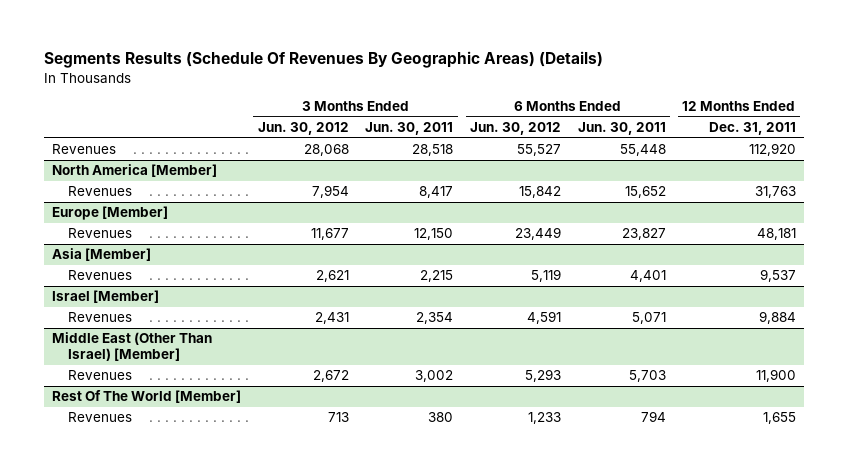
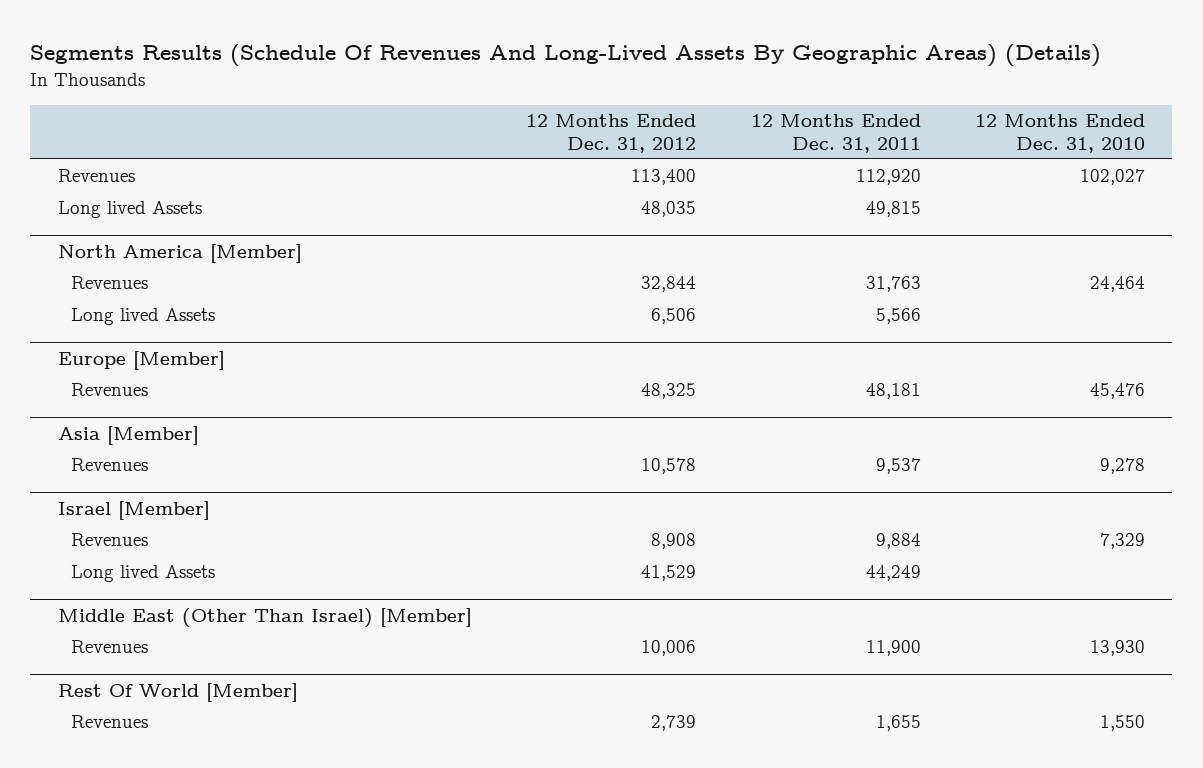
- Segments Results (Schedule Of Revenues By Geographic Areas) (Details)
+ Segments Results (Schedule Of Revenues And Long-Lived Assets By Geographic Areas) (Details)
- | 3 Months Ended Jun. 30, 2012 | 3 Months Ended Jun. 30, 2011 | 6 Months Ended Jun. 30, 2012 | 6 Months Ended Jun. 30, 2011 | 12 Months Ended Dec. 31, 2011
+ | 12 Months Ended Dec. 31, 2012 | 12 Months Ended Dec. 31, 2011 | 12 Months Ended Dec. 31, 2010
+ Long lived Assets | 48,035 | 49,815 |
@ North America [Member]
+ Long lived Assets | 6,506 | 5,566 |
@ Israel [Member]
+ Long lived Assets | 41,529 | 44,249 |
- Rest Of The World [Member]
+ Rest Of World [Member]

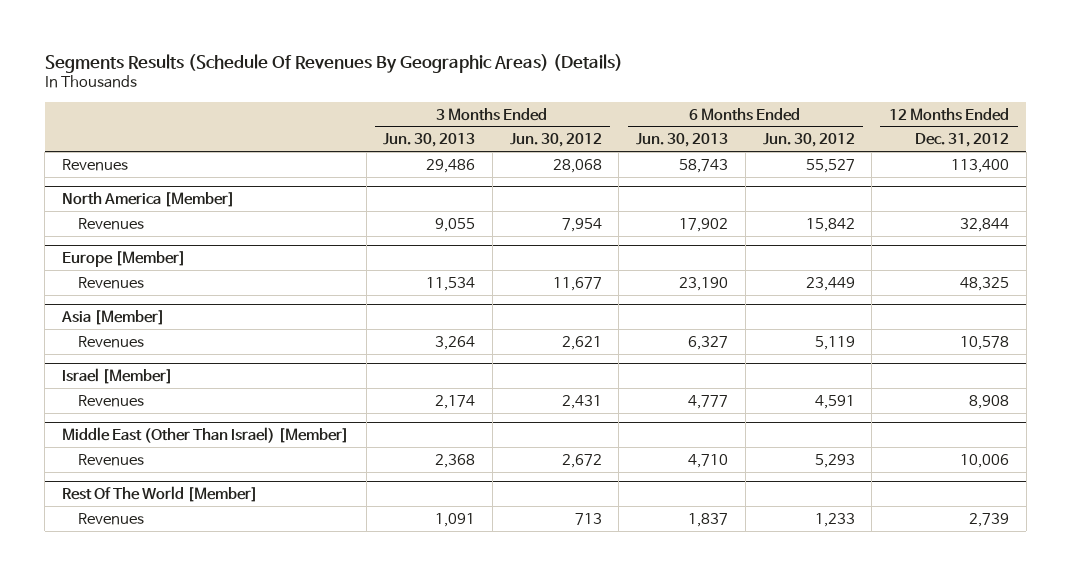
- Segments Results (Schedule Of Revenues And Long-Lived Assets By Geographic Areas) (Details)
+ Segments Results (Schedule Of Revenues By Geographic Areas) (Details)
- | 12 Months Ended Dec. 31, 2012 | 12 Months Ended Dec. 31, 2011 | 12 Months Ended Dec. 31, 2010
+ | 3 Months Ended Jun. 30, 2013 | 3 Months Ended Jun. 30, 2012 | 6 Months Ended Jun. 30, 2013 | 6 Months Ended Jun. 30, 2012 | 12 Months Ended Dec. 31, 2012
- Long lived Assets | 48,035 | 49,815 |
@ North America [Member]
- Long lived Assets | 6,506 | 5,566 |
@ Israel [Member]
- Long lived Assets | 41,529 | 44,249 |
- Rest Of World [Member]
+ Rest Of The World [Member]

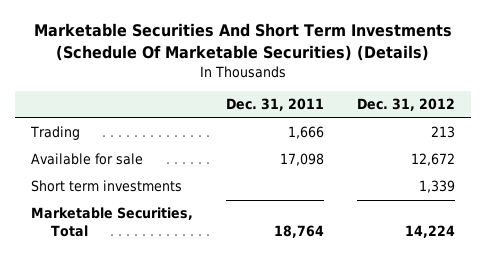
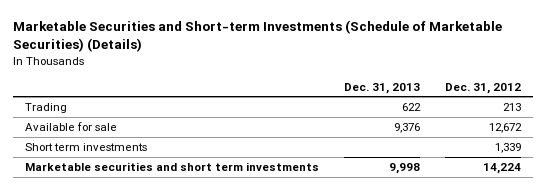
- Marketable Securities And Short Term Investments (Schedule Of Marketable Securities) (Details)
+ Marketable Securities and Short-term Investments (Schedule of Marketable Securities) (Details)
- | Dec. 31, 2011 | Dec. 31, 2012
+ | Dec. 31, 2013 | Dec. 31, 2012
- Marketable Securities, Total | 18,764 | 14,224
+ Marketable securities and short term investments | 9,998 | 14,224

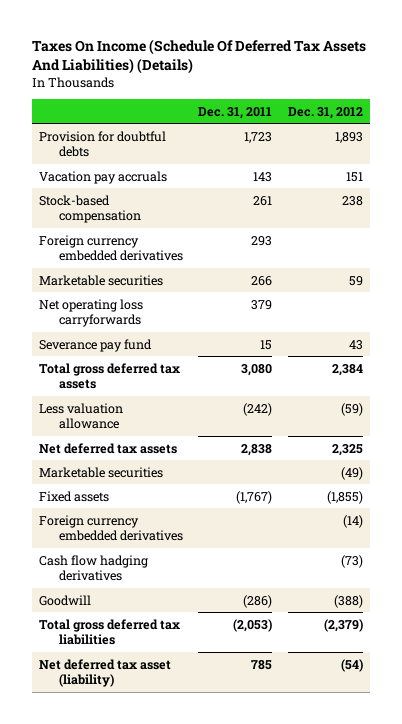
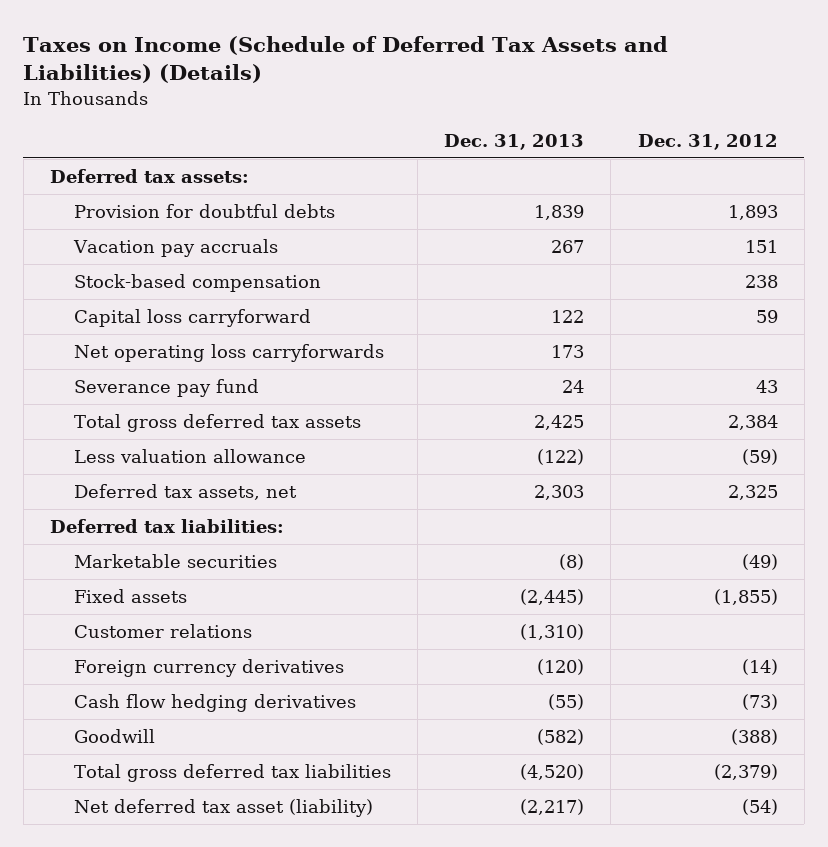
- Taxes On Income (Schedule Of Deferred Tax Assets And Liabilities) (Details)
+ Taxes on Income (Schedule of Deferred Tax Assets and Liabilities) (Details)
- | Dec. 31, 2011 | Dec. 31, 2012
+ | Dec. 31, 2013 | Dec. 31, 2012
+ Deferred tax assets:
- Foreign currency embedded derivatives | 293 |
- Marketable securities | 266 | 59
+ Capital loss carryforward | 122 | 59
- Net deferred tax assets | 2,838 | 2,325
+ Deferred tax assets, net | 2,303 | 2,325
+ Deferred tax liabilities:
- Foreign currency embedded derivatives | | (14)
- Cash flow hadging derivatives | | (73)
+ Customer relations | (1,310) |
+ Foreign currency derivatives | (120) | (14)
+ Cash flow hedging derivatives | (55) | (73)

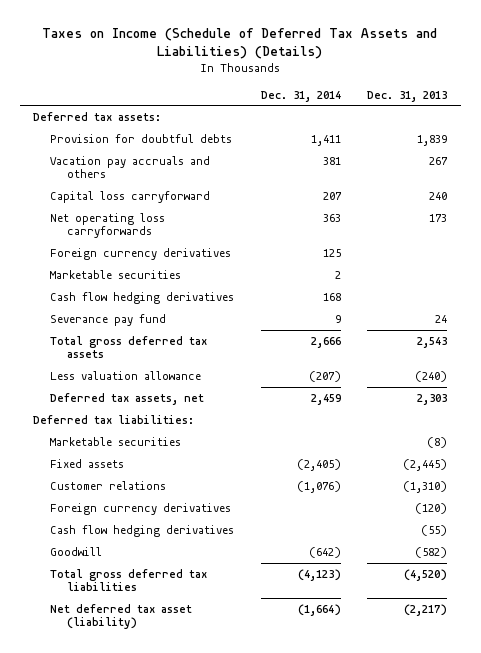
- | Dec. 31, 2013 | Dec. 31, 2012
+ | Dec. 31, 2014 | Dec. 31, 2013
- Vacation pay accruals | 267 | 151
- Stock-based compensation | | 238
- Capital loss carryforward | 122 | 59
+ Vacation pay accruals and others | 381 | 267
+ Capital loss carryforward | 207 | 240
+ Foreign currency derivatives | 125 |
+ Marketable securities | 2 |
+ Cash flow hedging derivatives | 168 |
- Total gross deferred tax assets | 2,425 | 2,384
- Less valuation allowance | (122) | (59)
+ Total gross deferred tax assets | 2,666 | 2,543
+ Less valuation allowance | (207) | (240)

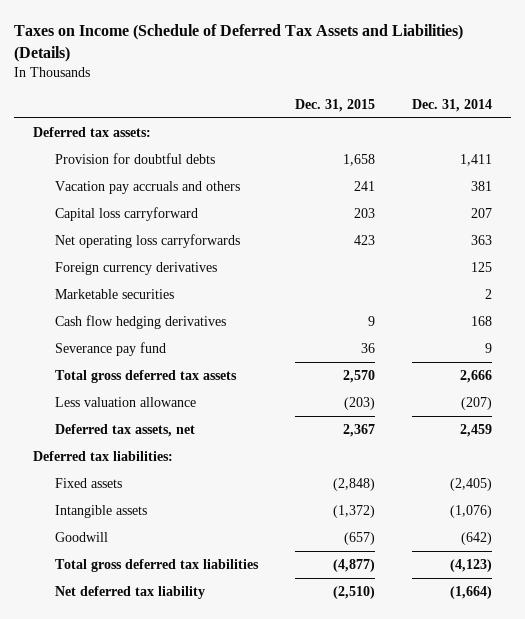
- | Dec. 31, 2014 | Dec. 31, 2013
+ | Dec. 31, 2015 | Dec. 31, 2014
- Marketable securities | | (8)
- Customer relations | (1,076) | (1,310)
- Foreign currency derivatives | | (120)
- Cash flow hedging derivatives | | (55)
+ Intangible assets | (1,372) | (1,076)
- Net deferred tax asset (liability) | (1,664) | (2,217)
+ Net deferred tax liability | (2,510) | (1,664)

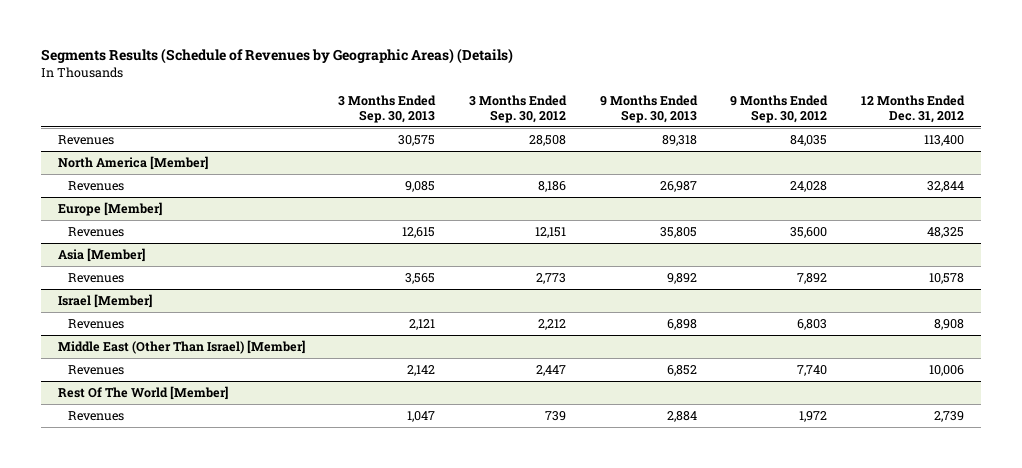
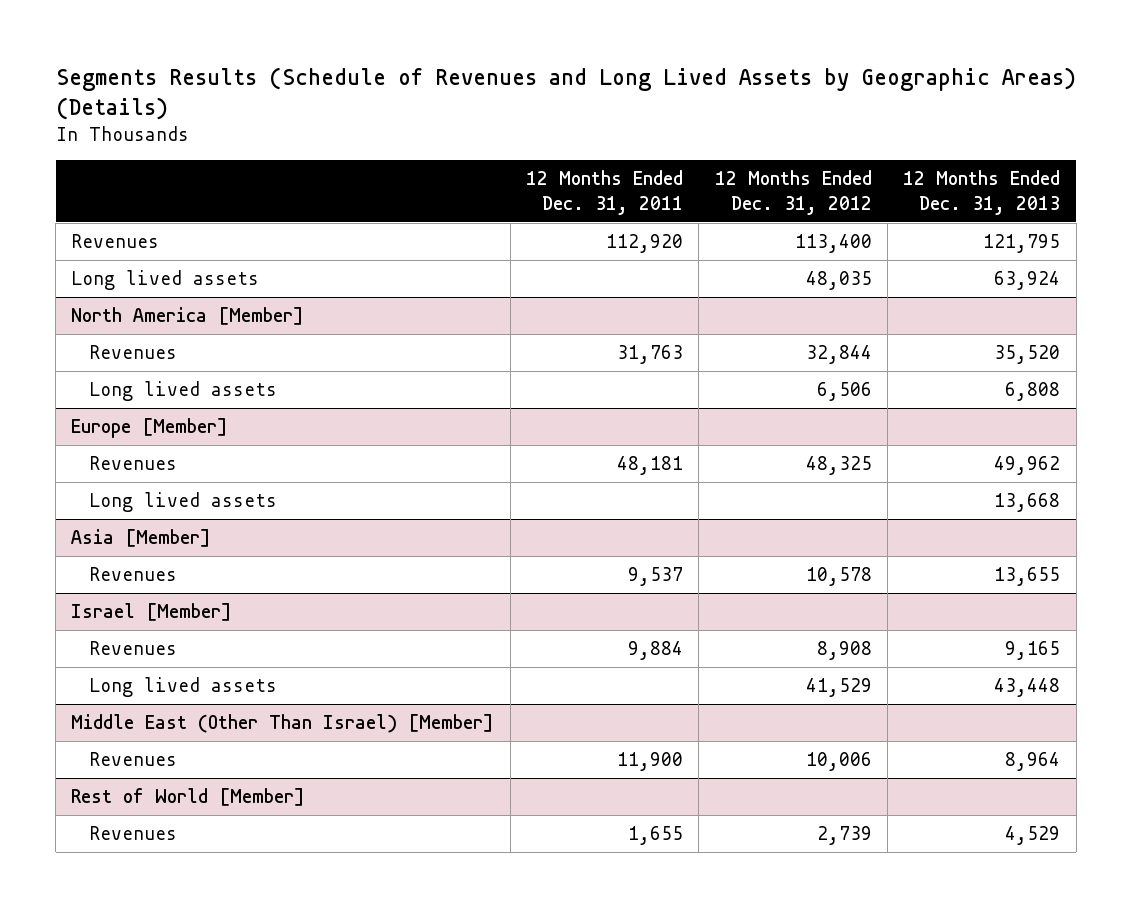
- Segments Results (Schedule of Revenues by Geographic Areas) (Details)
+ Segments Results (Schedule of Revenues and Long Lived Assets by Geographic Areas) (Details)
- | 3 Months Ended Sep. 30, 2013 | 3 Months Ended Sep. 30, 2012 | 9 Months Ended Sep. 30, 2013 | 9 Months Ended Sep. 30, 2012 | 12 Months Ended Dec. 31, 2012
+ | 12 Months Ended Dec. 31, 2011 | 12 Months Ended Dec. 31, 2012 | 12 Months Ended Dec. 31, 2013
+ Long lived assets | | 48,035 | 63,924
@ North America [Member]
+ Long lived assets | | 6,506 | 6,808
@ Europe [Member]
+ Long lived assets | | | 13,668
@ Israel [Member]
+ Long lived assets | | 41,529 | 43,448
- Rest Of The World [Member]
+ Rest of World [Member]

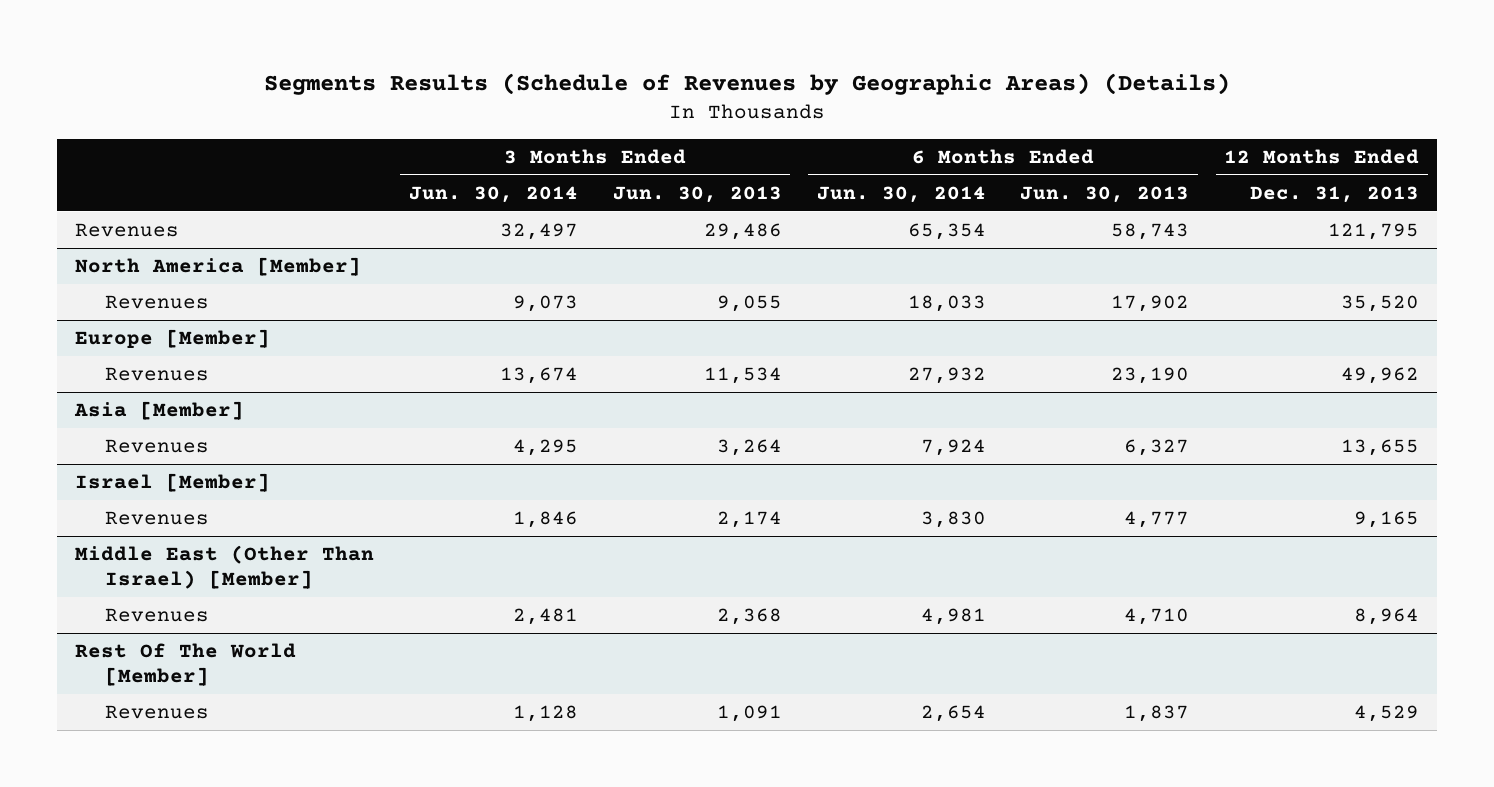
- Segments Results (Schedule of Revenues and Long Lived Assets by Geographic Areas) (Details)
+ Segments Results (Schedule of Revenues by Geographic Areas) (Details)
- | 12 Months Ended Dec. 31, 2011 | 12 Months Ended Dec. 31, 2012 | 12 Months Ended Dec. 31, 2013
+ | 3 Months Ended Jun. 30, 2014 | 3 Months Ended Jun. 30, 2013 | 6 Months Ended Jun. 30, 2014 | 6 Months Ended Jun. 30, 2013 | 12 Months Ended Dec. 31, 2013
- Long lived assets | | 48,035 | 63,924
@ North America [Member]
- Long lived assets | | 6,506 | 6,808
@ Europe [Member]
- Long lived assets | | | 13,668
@ Israel [Member]
- Long lived assets | | 41,529 | 43,448
- Rest of World [Member]
+ Rest Of The World [Member]

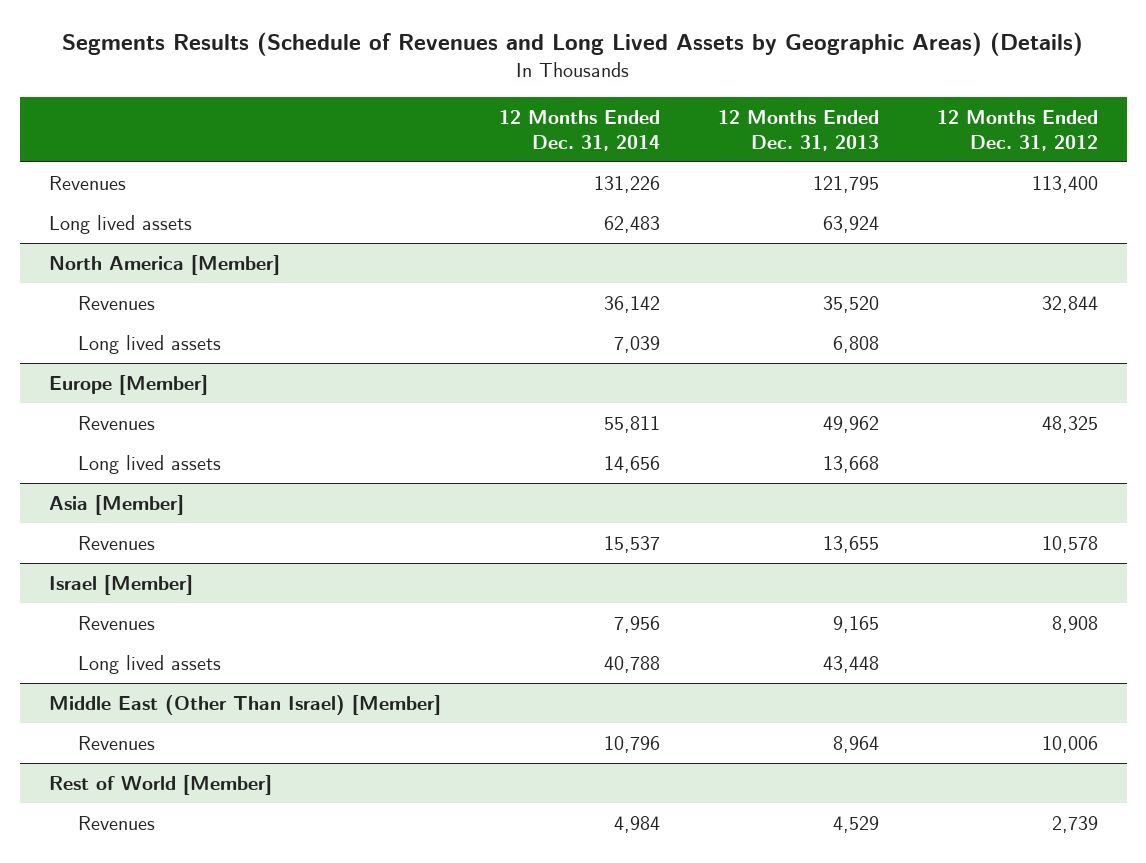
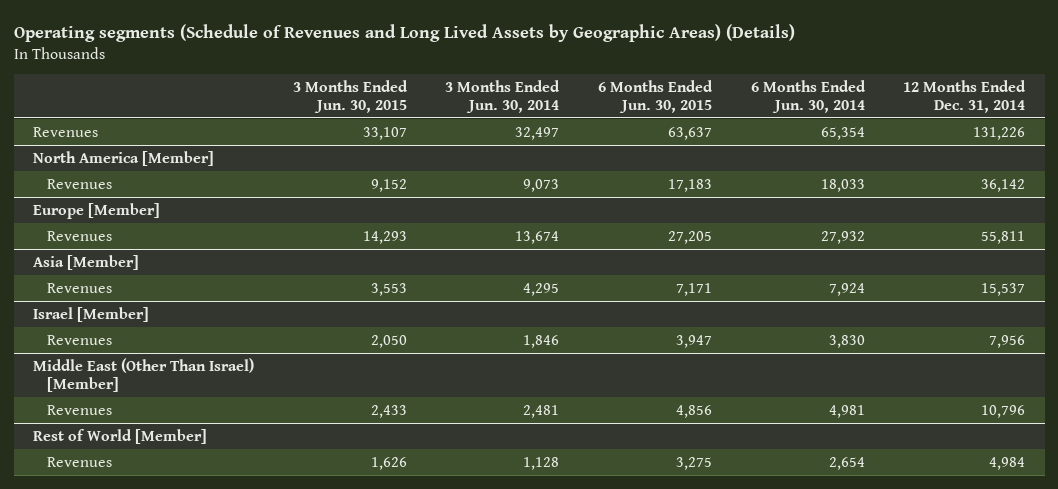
- Segments Results (Schedule of Revenues and Long Lived Assets by Geographic Areas) (Details)
+ Operating segments (Schedule of Revenues and Long Lived Assets by Geographic Areas) (Details)
- | 12 Months Ended Dec. 31, 2014 | 12 Months Ended Dec. 31, 2013 | 12 Months Ended Dec. 31, 2012
+ | 3 Months Ended Jun. 30, 2015 | 3 Months Ended Jun. 30, 2014 | 6 Months Ended Jun. 30, 2015 | 6 Months Ended Jun. 30, 2014 | 12 Months Ended Dec. 31, 2014
- Long lived assets | 62,483 | 63,924 |
@ North America [Member]
- Long lived assets | 7,039 | 6,808 |
@ Europe [Member]
- Long lived assets | 14,656 | 13,668 |
@ Israel [Member]
- Long lived assets | 40,788 | 43,448 |

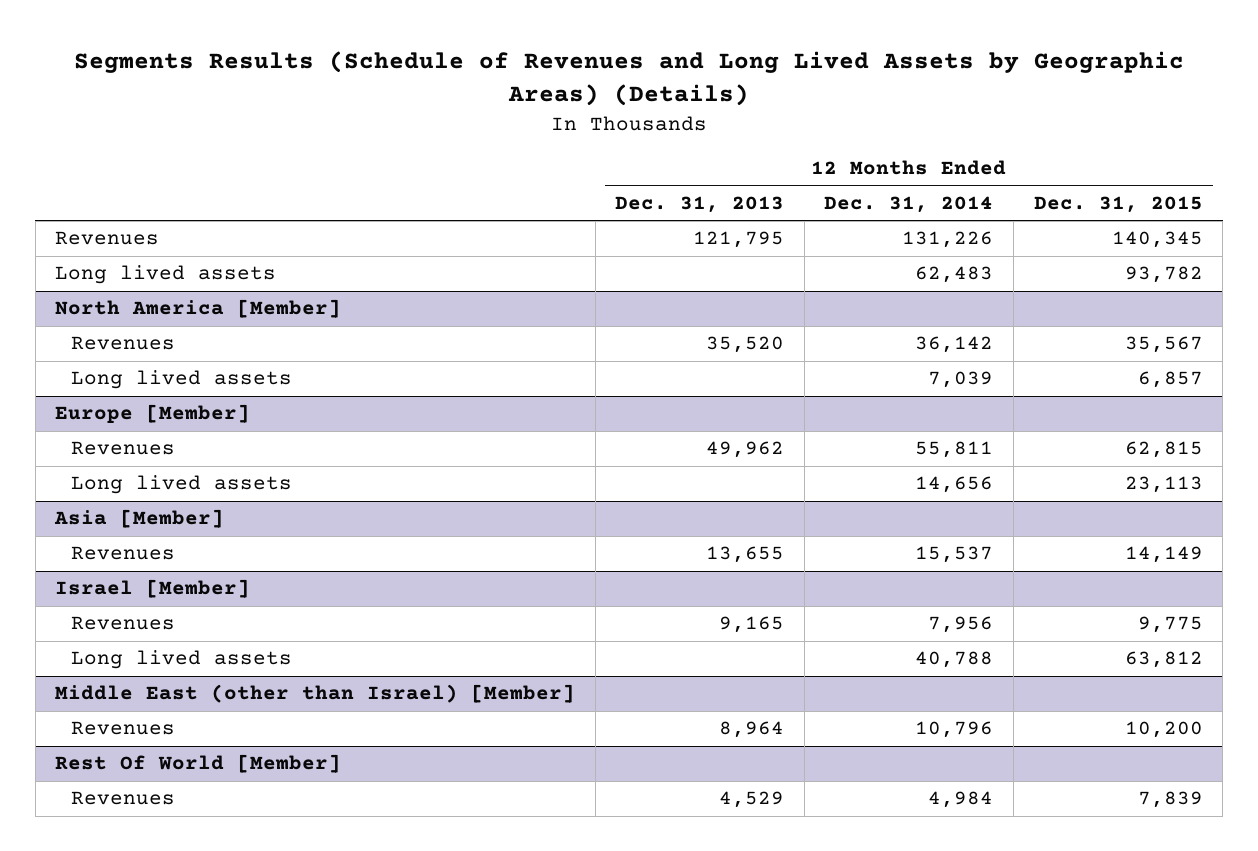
- Operating segments (Schedule of Revenues and Long Lived Assets by Geographic Areas) (Details)
+ Segments Results (Schedule of Revenues and Long Lived Assets by Geographic Areas) (Details)
- | 3 Months Ended Jun. 30, 2015 | 3 Months Ended Jun. 30, 2014 | 6 Months Ended Jun. 30, 2015 | 6 Months Ended Jun. 30, 2014 | 12 Months Ended Dec. 31, 2014
+ | 12 Months Ended Dec. 31, 2013 | 12 Months Ended Dec. 31, 2014 | 12 Months Ended Dec. 31, 2015
+ Long lived assets | | 62,483 | 93,782
@ North America [Member]
+ Long lived assets | | 7,039 | 6,857
@ Europe [Member]
+ Long lived assets | | 14,656 | 23,113
- Middle East (Other Than Israel) [Member]
@ Israel [Member]
+ Long lived assets | | 40,788 | 63,812
+ Middle East (other than Israel) [Member]
- Rest of World [Member]
+ Rest Of World [Member]

